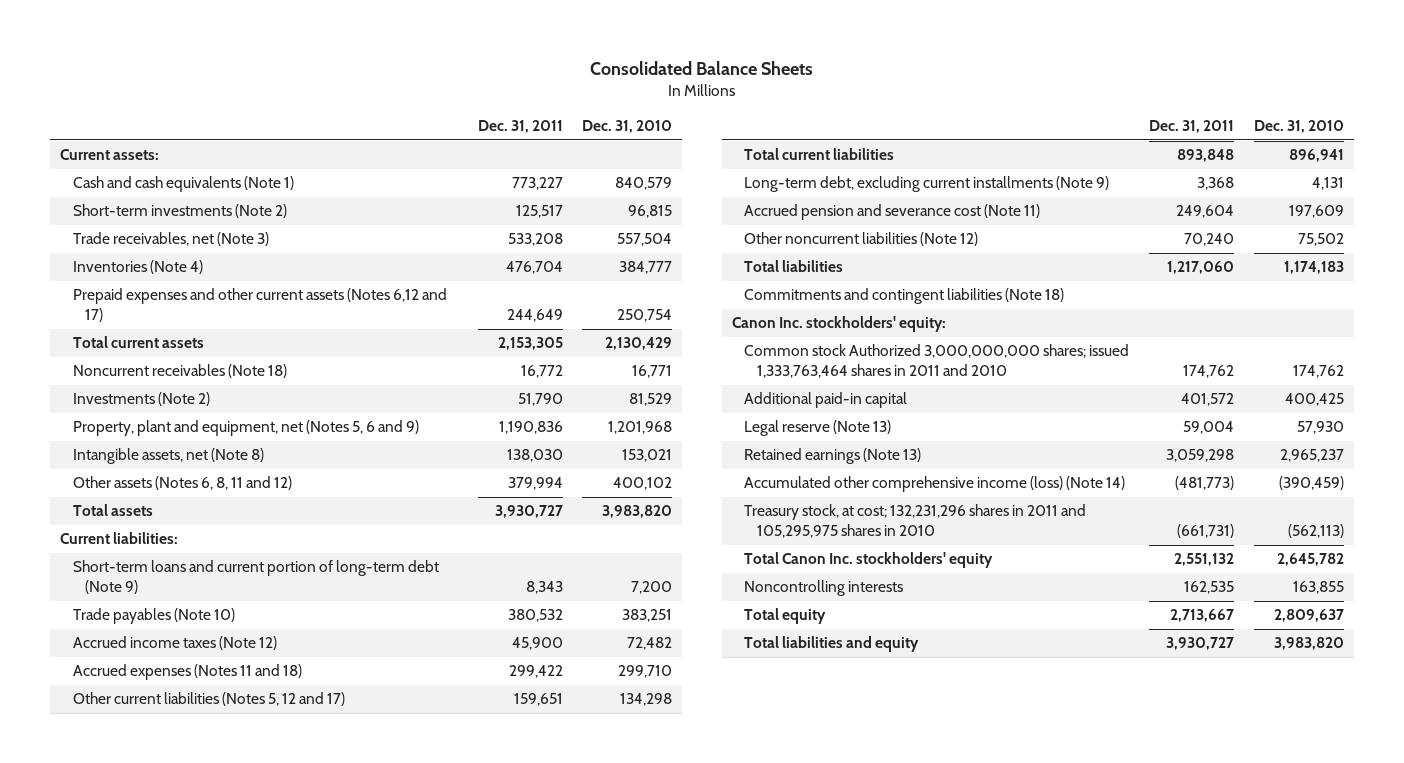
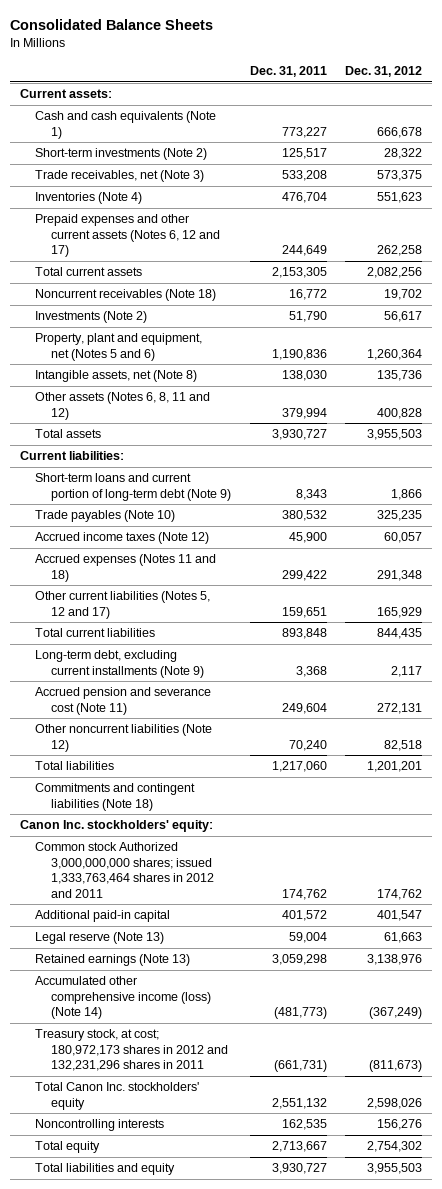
- | Dec. 31, 2011 | Dec. 31, 2010
+ | Dec. 31, 2011 | Dec. 31, 2012
- Prepaid expenses and other current assets (Notes 6,12 and 17) | 244,649 | 250,754
+ Prepaid expenses and other current assets (Notes 6, 12 and 17) | 244,649 | 262,258
- Property, plant and equipment, net (Notes 5, 6 and 9) | 1,190,836 | 1,201,968
+ Property, plant and equipment, net (Notes 5 and 6) | 1,190,836 | 1,260,364
- Common stock Authorized 3,000,000,000 shares; issued 1,333,763,464 shares in 2011 and 2010 | 174,762 | 174,762
+ Common stock Authorized 3,000,000,000 shares; issued 1,333,763,464 shares in 2012 and 2011 | 174,762 | 174,762
- Treasury stock, at cost; 132,231,296 shares in 2011 and 105,295,975 shares in 2010 | (661,731) | (562,113)
+ Treasury stock, at cost; 180,972,173 shares in 2012 and 132,231,296 shares in 2011 | (661,731) | (811,673)

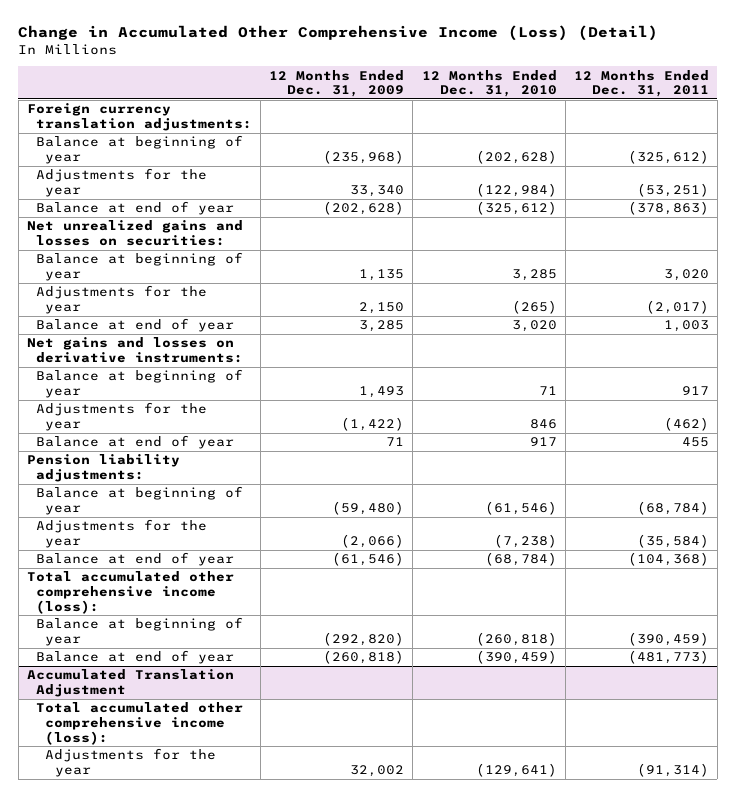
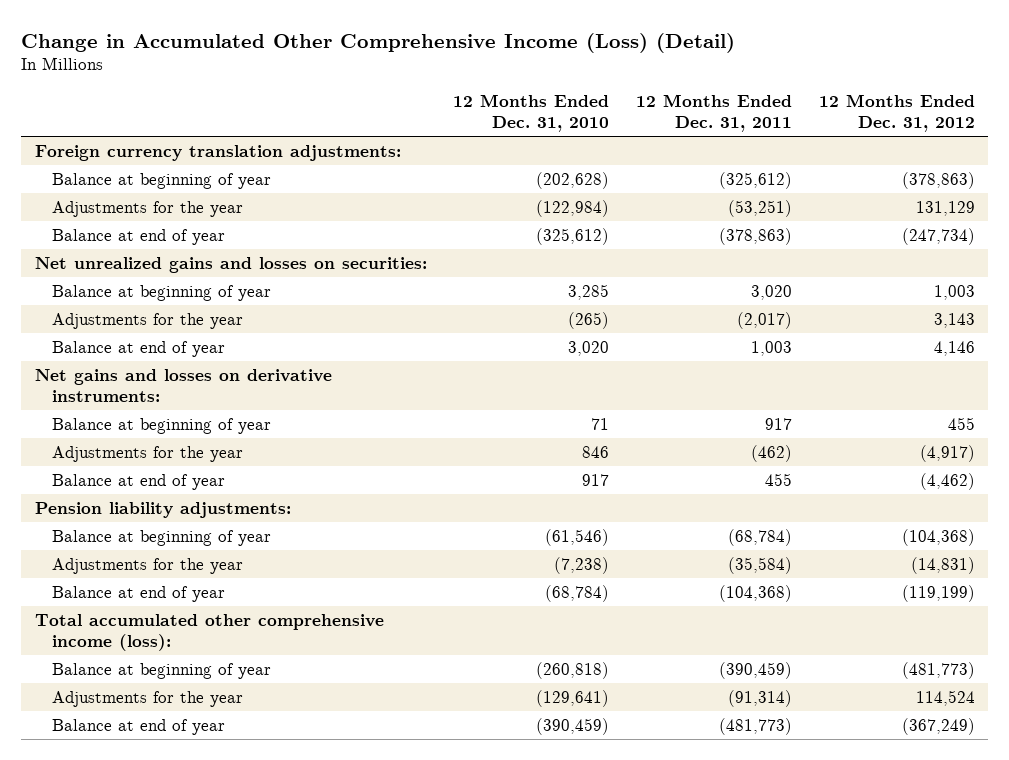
- | 12 Months Ended Dec. 31, 2009 | 12 Months Ended Dec. 31, 2010 | 12 Months Ended Dec. 31, 2011
+ | 12 Months Ended Dec. 31, 2010 | 12 Months Ended Dec. 31, 2011 | 12 Months Ended Dec. 31, 2012
- Accumulated Translation Adjustment
- Total accumulated other comprehensive income (loss):
moved down: Balance at end of year | (390,459) | (481,773) | (367,249)

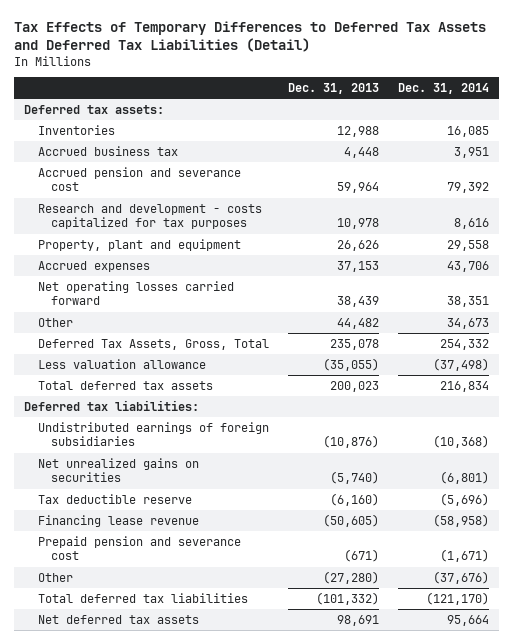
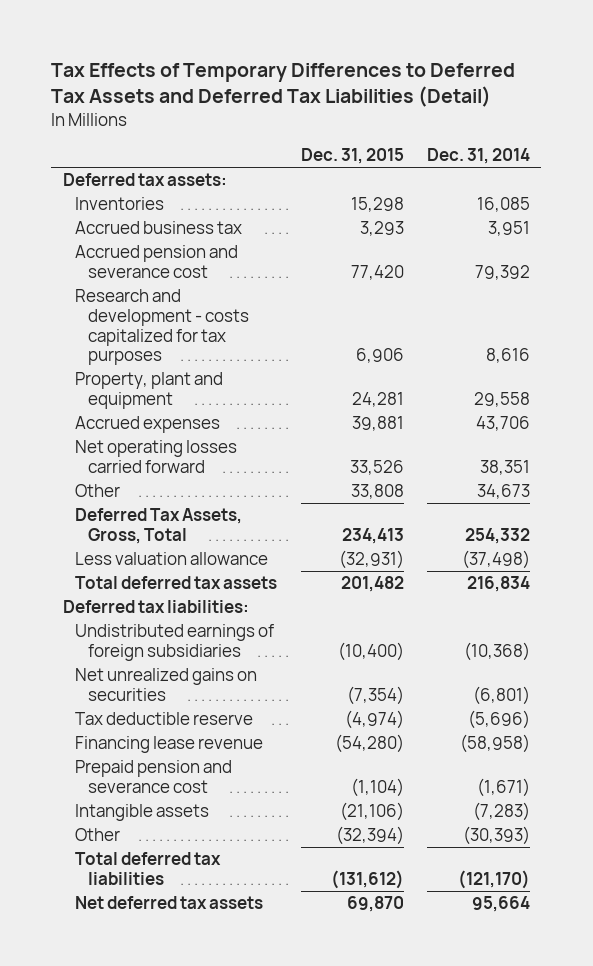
- | Dec. 31, 2013 | Dec. 31, 2014
+ | Dec. 31, 2015 | Dec. 31, 2014
- Other | (27,280) | (37,676)
+ Intangible assets | (21,106) | (7,283)
+ Other | (32,394) | (30,393)

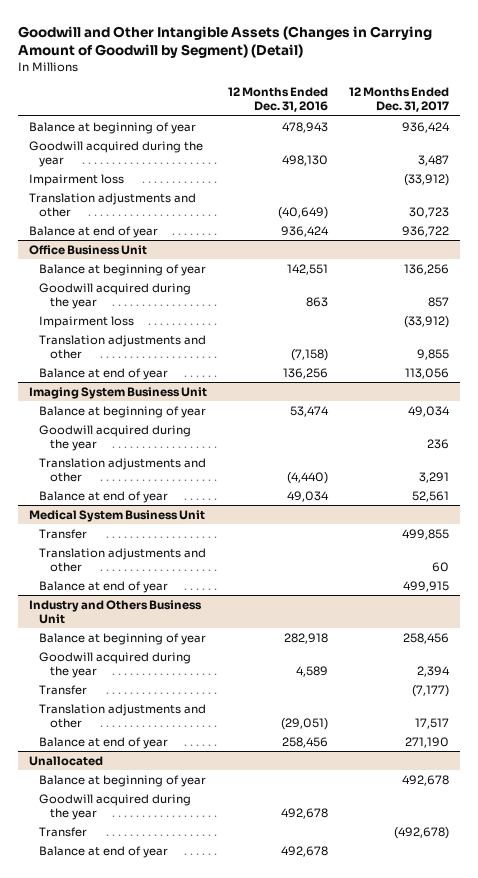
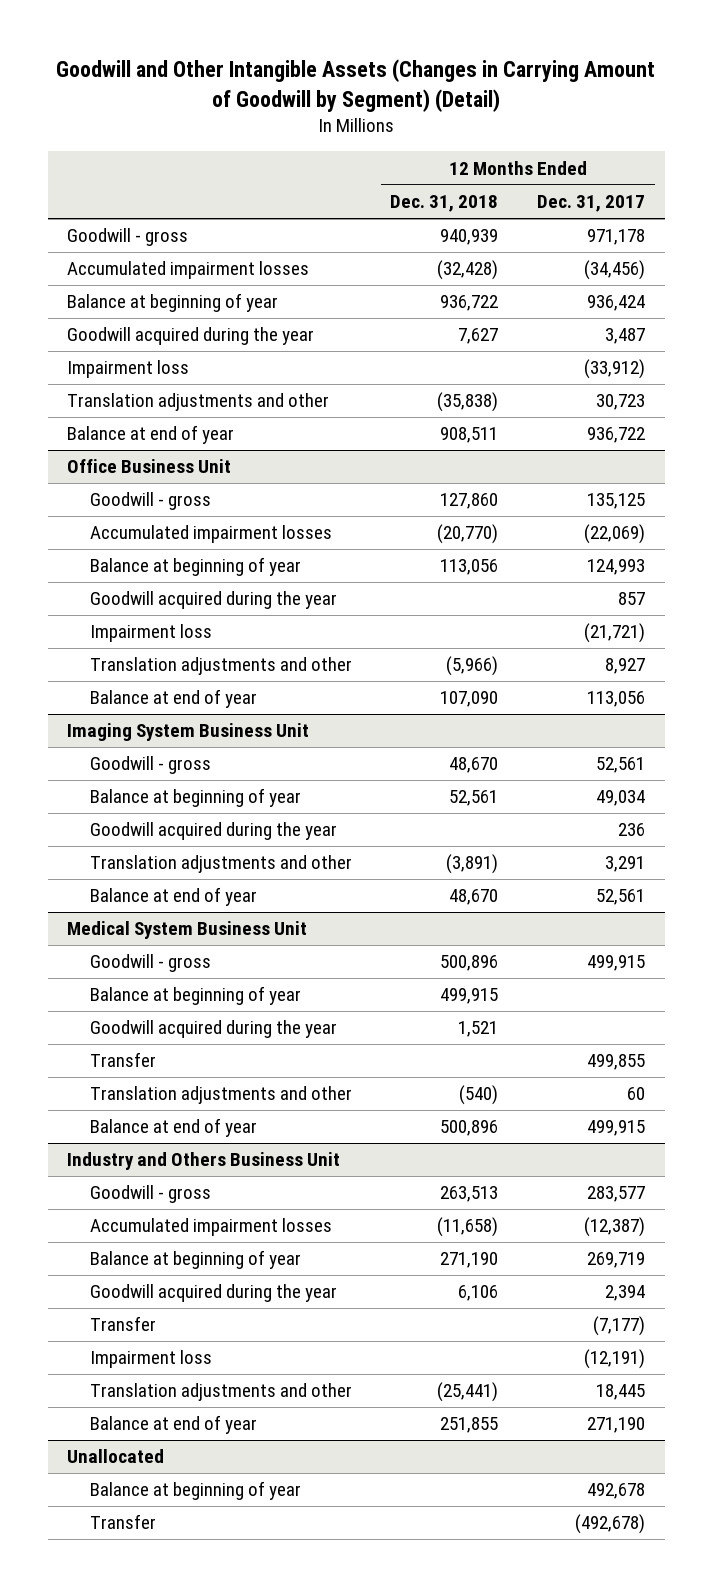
- | 12 Months Ended Dec. 31, 2016 | 12 Months Ended Dec. 31, 2017
+ | 12 Months Ended Dec. 31, 2018 | 12 Months Ended Dec. 31, 2017
+ Goodwill - gross | 940,939 | 971,178
+ Accumulated impairment losses | (32,428) | (34,456)
@ Office Business Unit
- Balance at beginning of year | 142,551 | 136,256
+ Goodwill - gross | 127,860 | 135,125
+ Accumulated impairment losses | (20,770) | (22,069)
+ Balance at beginning of year | 113,056 | 124,993
- Impairment loss | | (33,912)
- Translation adjustments and other | (7,158) | 9,855
+ Impairment loss | | (21,721)
+ Translation adjustments and other | (5,966) | 8,927
@ Imaging System Business Unit
+ Goodwill - gross | 48,670 | 52,561
@ Medical System Business Unit
+ Goodwill - gross | 500,896 | 499,915
+ Balance at beginning of year | 499,915 |
+ Goodwill acquired during the year | 1,521 |
@ Industry and Others Business Unit
- Balance at beginning of year | 282,918 | 258,456
+ Goodwill - gross | 263,513 | 283,577
+ Accumulated impairment losses | (11,658) | (12,387)
+ Balance at beginning of year | 271,190 | 269,719
- Translation adjustments and other | (29,051) | 17,517
+ Impairment loss | | (12,191)
+ Translation adjustments and other | (25,441) | 18,445
@ Unallocated
- Goodwill acquired during the year | 492,678 |
- Balance at end of year | 492,678 |

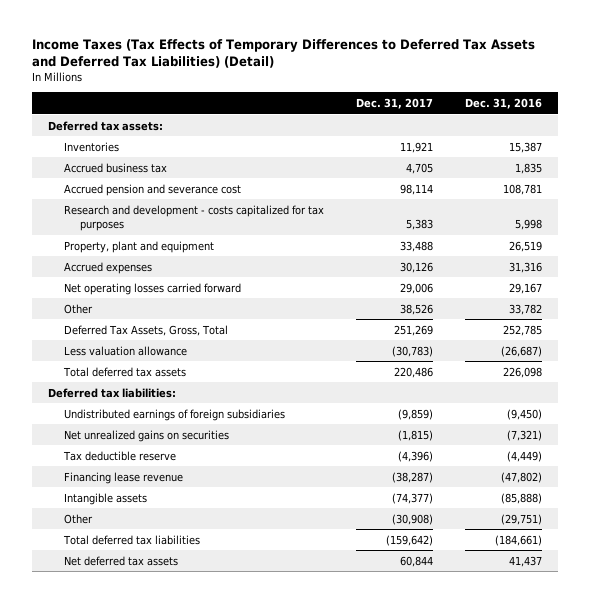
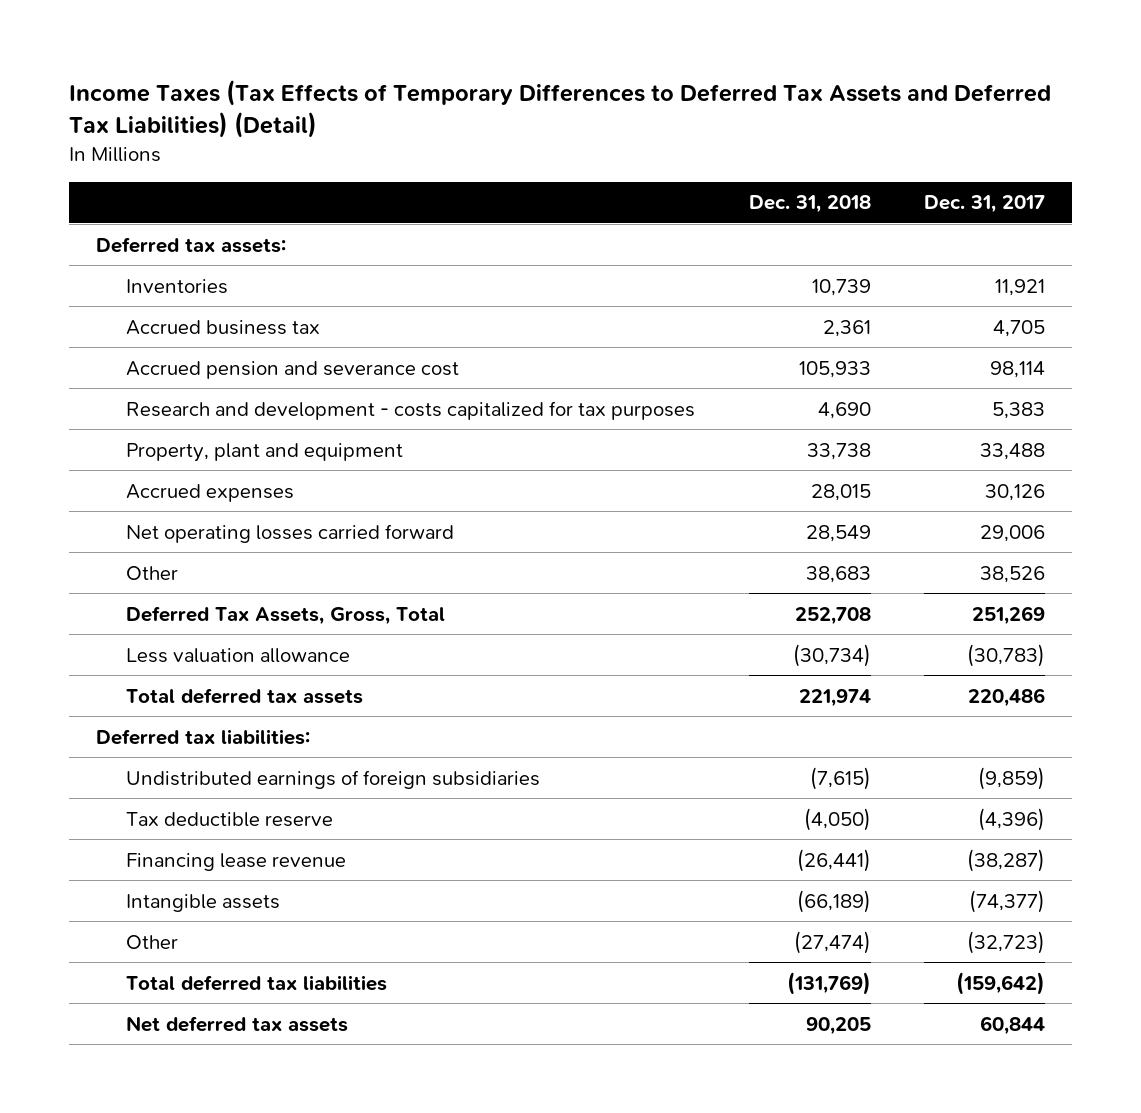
- | Dec. 31, 2017 | Dec. 31, 2016
+ | Dec. 31, 2018 | Dec. 31, 2017
- Net unrealized gains on securities | (1,815) | (7,321)
- Other | (30,908) | (29,751)
+ Other | (27,474) | (32,723)

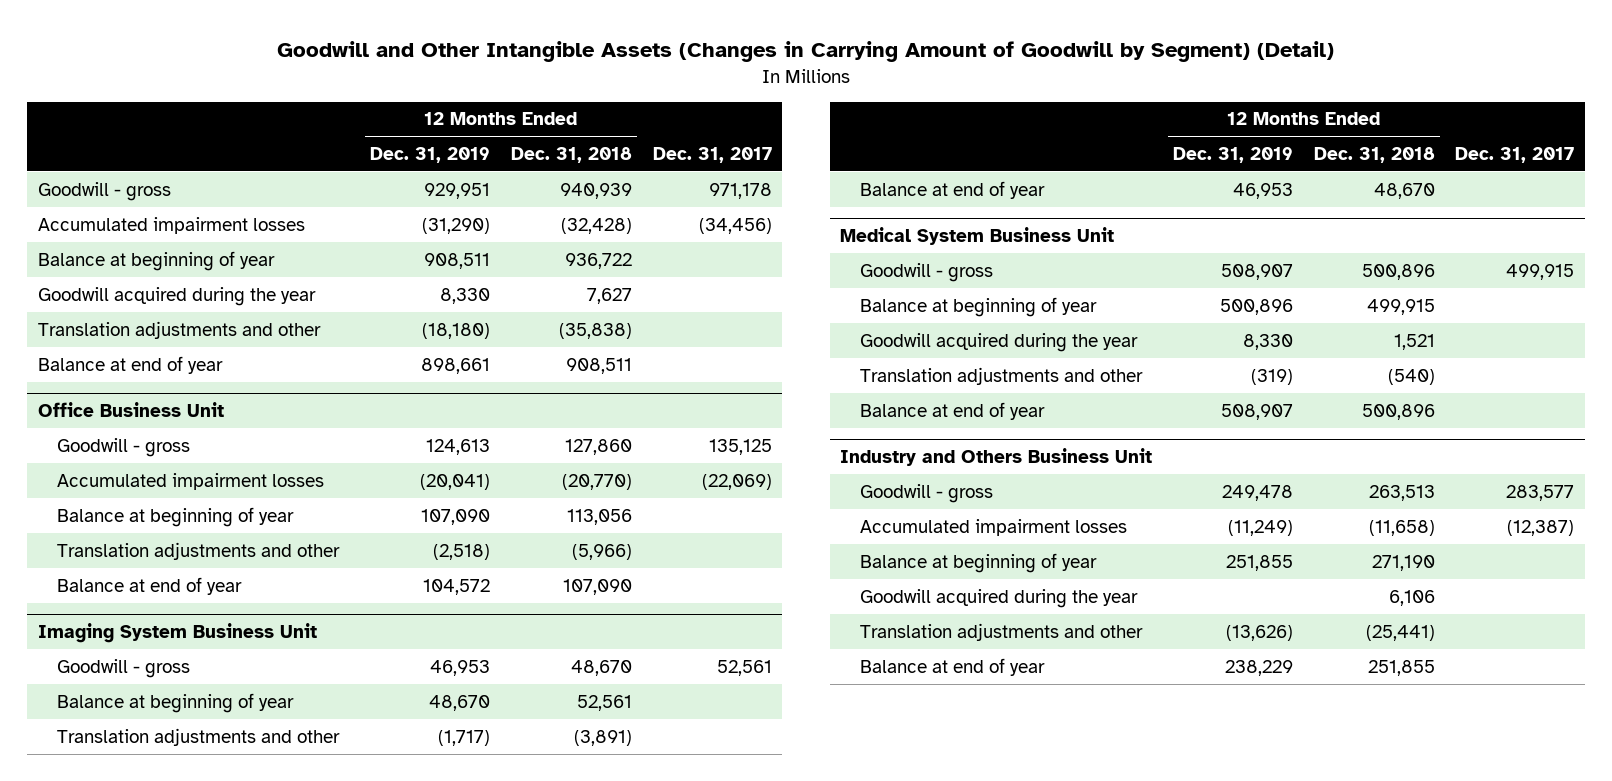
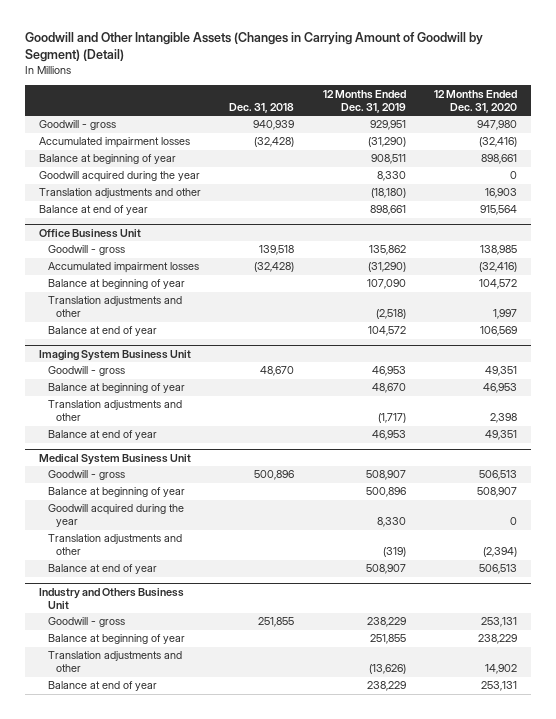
- | 12 Months Ended Dec. 31, 2019 | 12 Months Ended Dec. 31, 2018 | Dec. 31, 2017
+ | Dec. 31, 2018 | 12 Months Ended Dec. 31, 2019 | 12 Months Ended Dec. 31, 2020
@ Office Business Unit
- Goodwill - gross | 124,613 | 127,860 | 135,125
- Accumulated impairment losses | (20,041) | (20,770) | (22,069)
+ Goodwill - gross | 139,518 | 135,862 | 138,985
+ Accumulated impairment losses | (32,428) | (31,290) | (32,416)
@ Industry and Others Business Unit
- Goodwill - gross | 249,478 | 263,513 | 283,577
- Accumulated impairment losses | (11,249) | (11,658) | (12,387)
+ Goodwill - gross | 251,855 | 238,229 | 253,131
- Goodwill acquired during the year | | 6,106 |

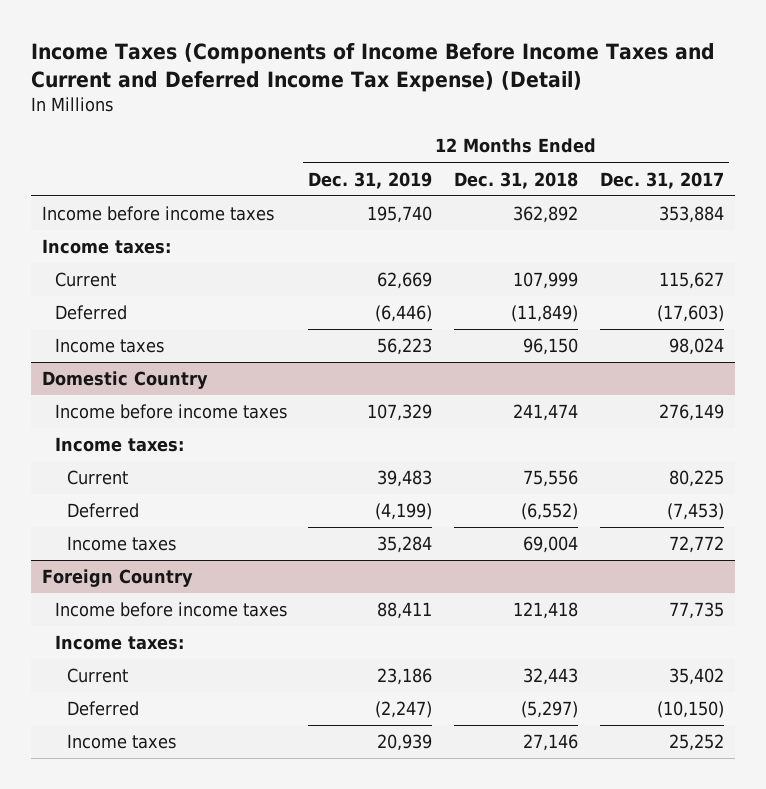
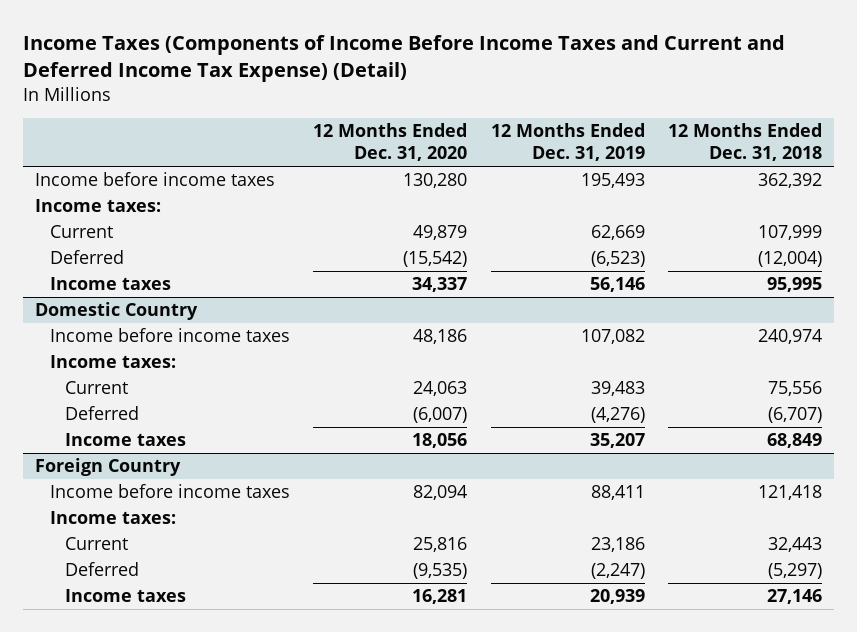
- | 12 Months Ended Dec. 31, 2019 | 12 Months Ended Dec. 31, 2018 | 12 Months Ended Dec. 31, 2017
+ | 12 Months Ended Dec. 31, 2020 | 12 Months Ended Dec. 31, 2019 | 12 Months Ended Dec. 31, 2018
- Income before income taxes | 195,740 | 362,892 | 353,884
+ Income before income taxes | 130,280 | 195,493 | 362,392
- Deferred | (6,446) | (11,849) | (17,603)
- Income taxes | 56,223 | 96,150 | 98,024
+ Deferred | (15,542) | (6,523) | (12,004)
+ Income taxes | 34,337 | 56,146 | 95,995
@ Domestic Country
- Income before income taxes | 107,329 | 241,474 | 276,149
+ Income before income taxes | 48,186 | 107,082 | 240,974
- Deferred | (4,199) | (6,552) | (7,453)
- Income taxes | 35,284 | 69,004 | 72,772
+ Deferred | (6,007) | (4,276) | (6,707)
+ Income taxes | 18,056 | 35,207 | 68,849

